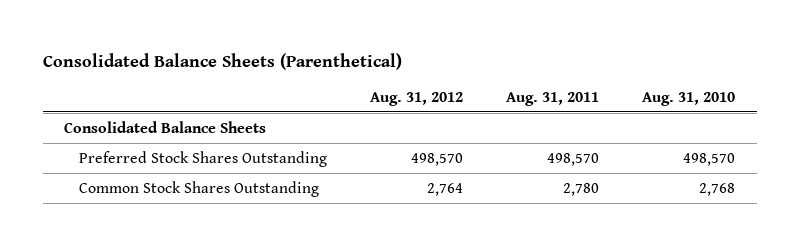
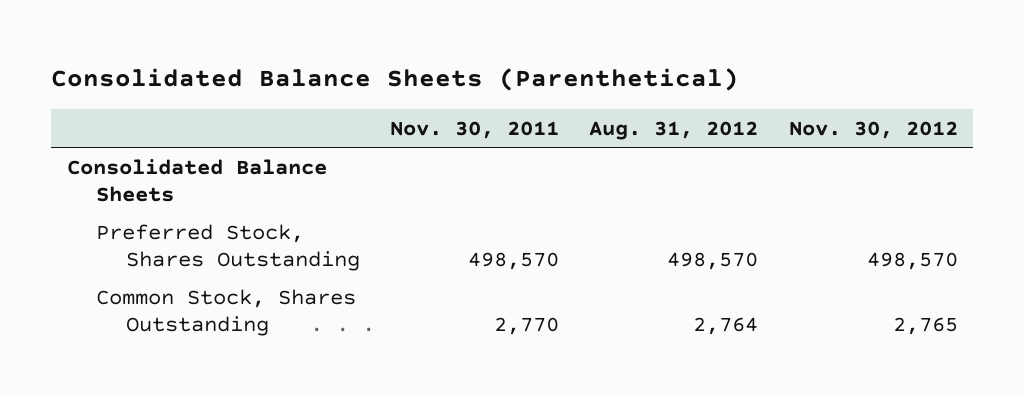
- | Aug. 31, 2012 | Aug. 31, 2011 | Aug. 31, 2010
+ | Nov. 30, 2011 | Aug. 31, 2012 | Nov. 30, 2012
- Preferred Stock Shares Outstanding | 498,570 | 498,570 | 498,570
- Common Stock Shares Outstanding | 2,764 | 2,780 | 2,768
+ Preferred Stock, Shares Outstanding | 498,570 | 498,570 | 498,570
+ Common Stock, Shares Outstanding | 2,770 | 2,764 | 2,765

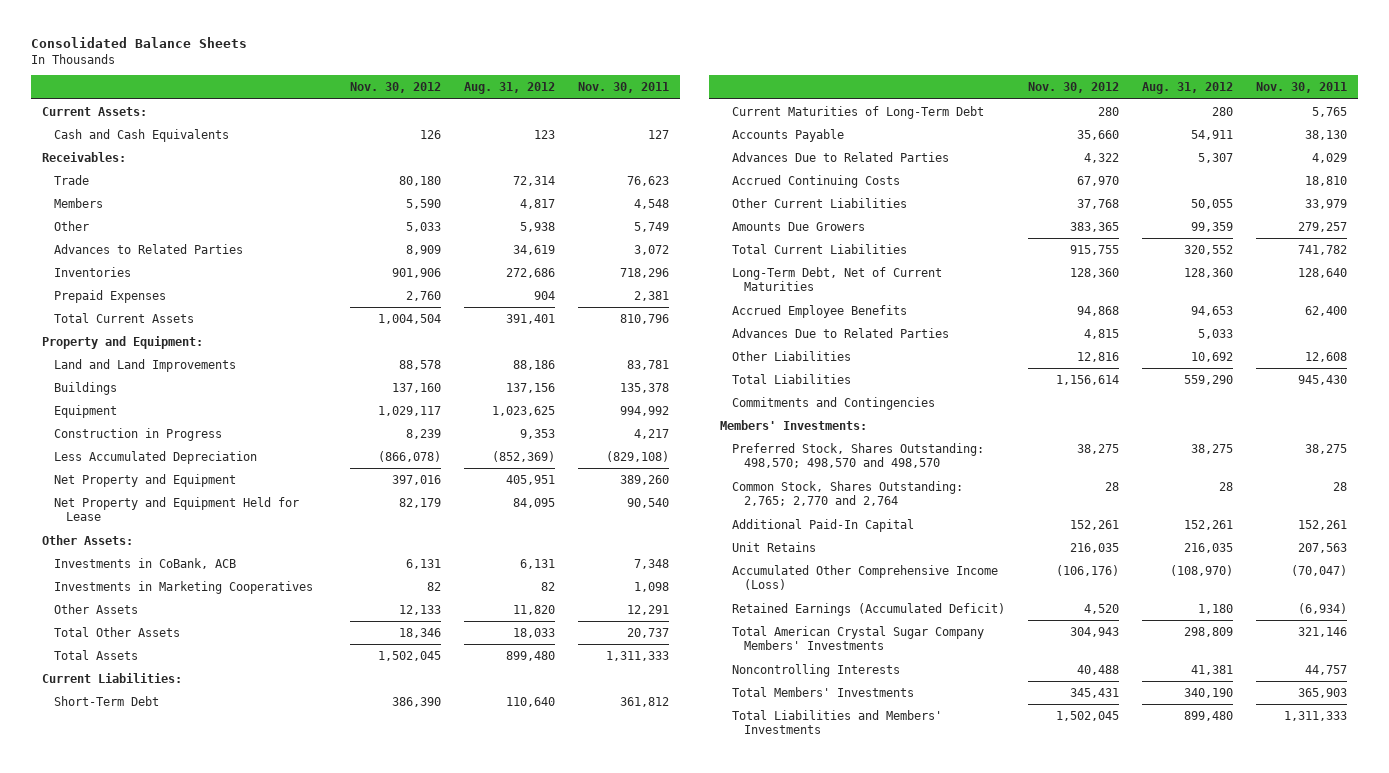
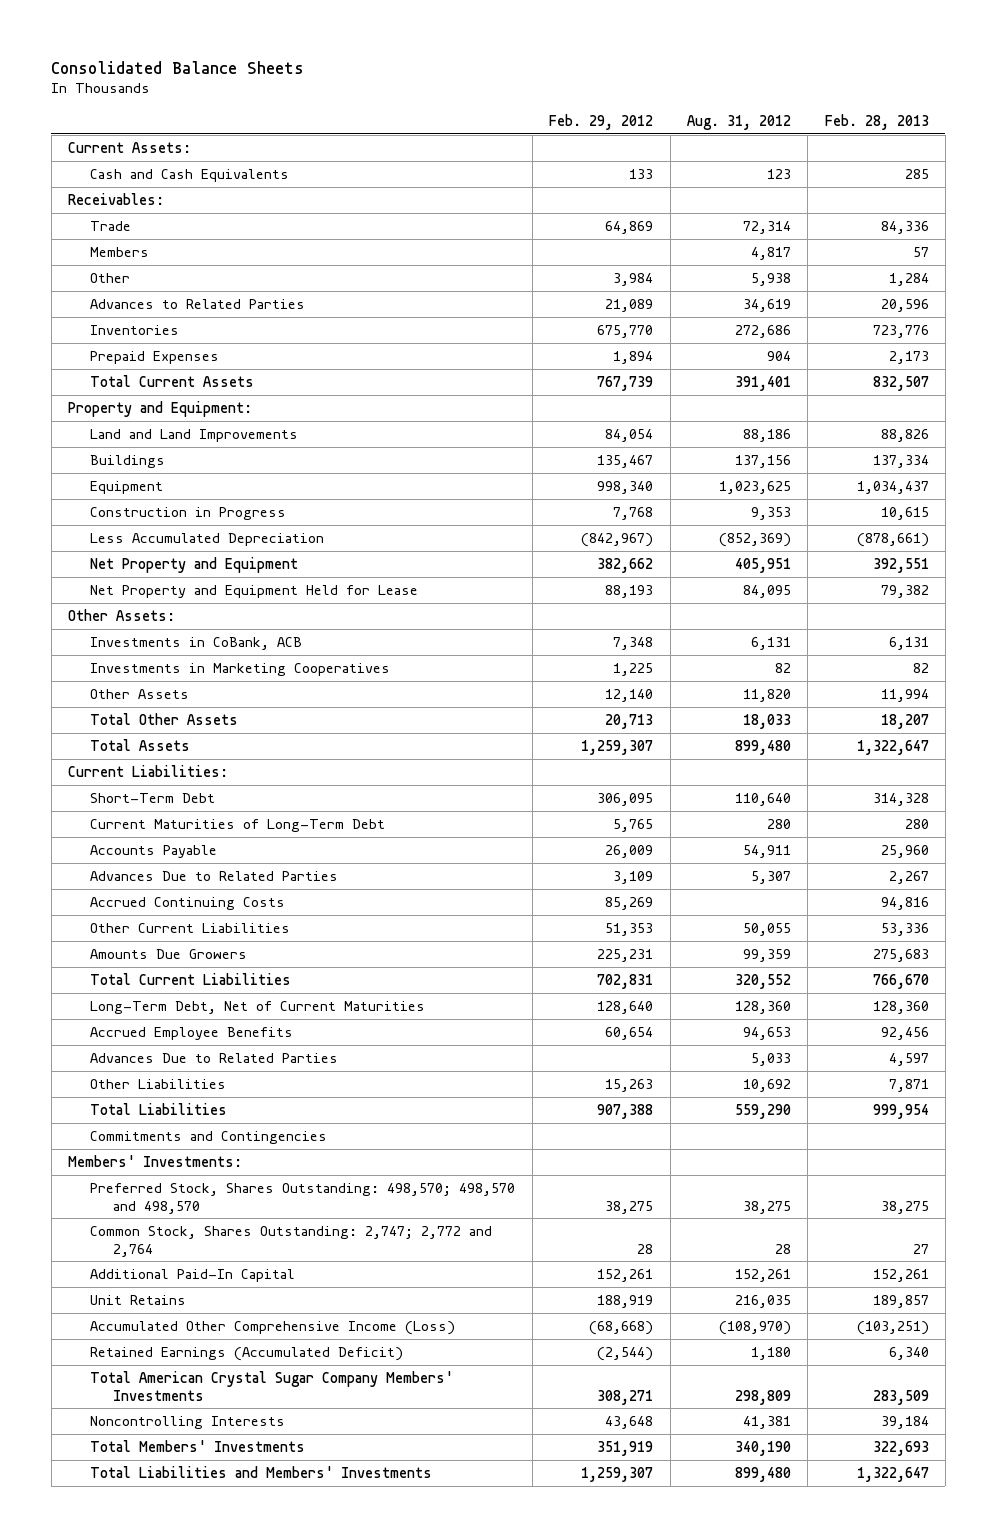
- | Nov. 30, 2012 | Aug. 31, 2012 | Nov. 30, 2011
+ | Feb. 29, 2012 | Aug. 31, 2012 | Feb. 28, 2013
- Common Stock, Shares Outstanding: 2,765; 2,770 and 2,764 | 28 | 28 | 28
+ Common Stock, Shares Outstanding: 2,747; 2,772 and 2,764 | 28 | 28 | 27

